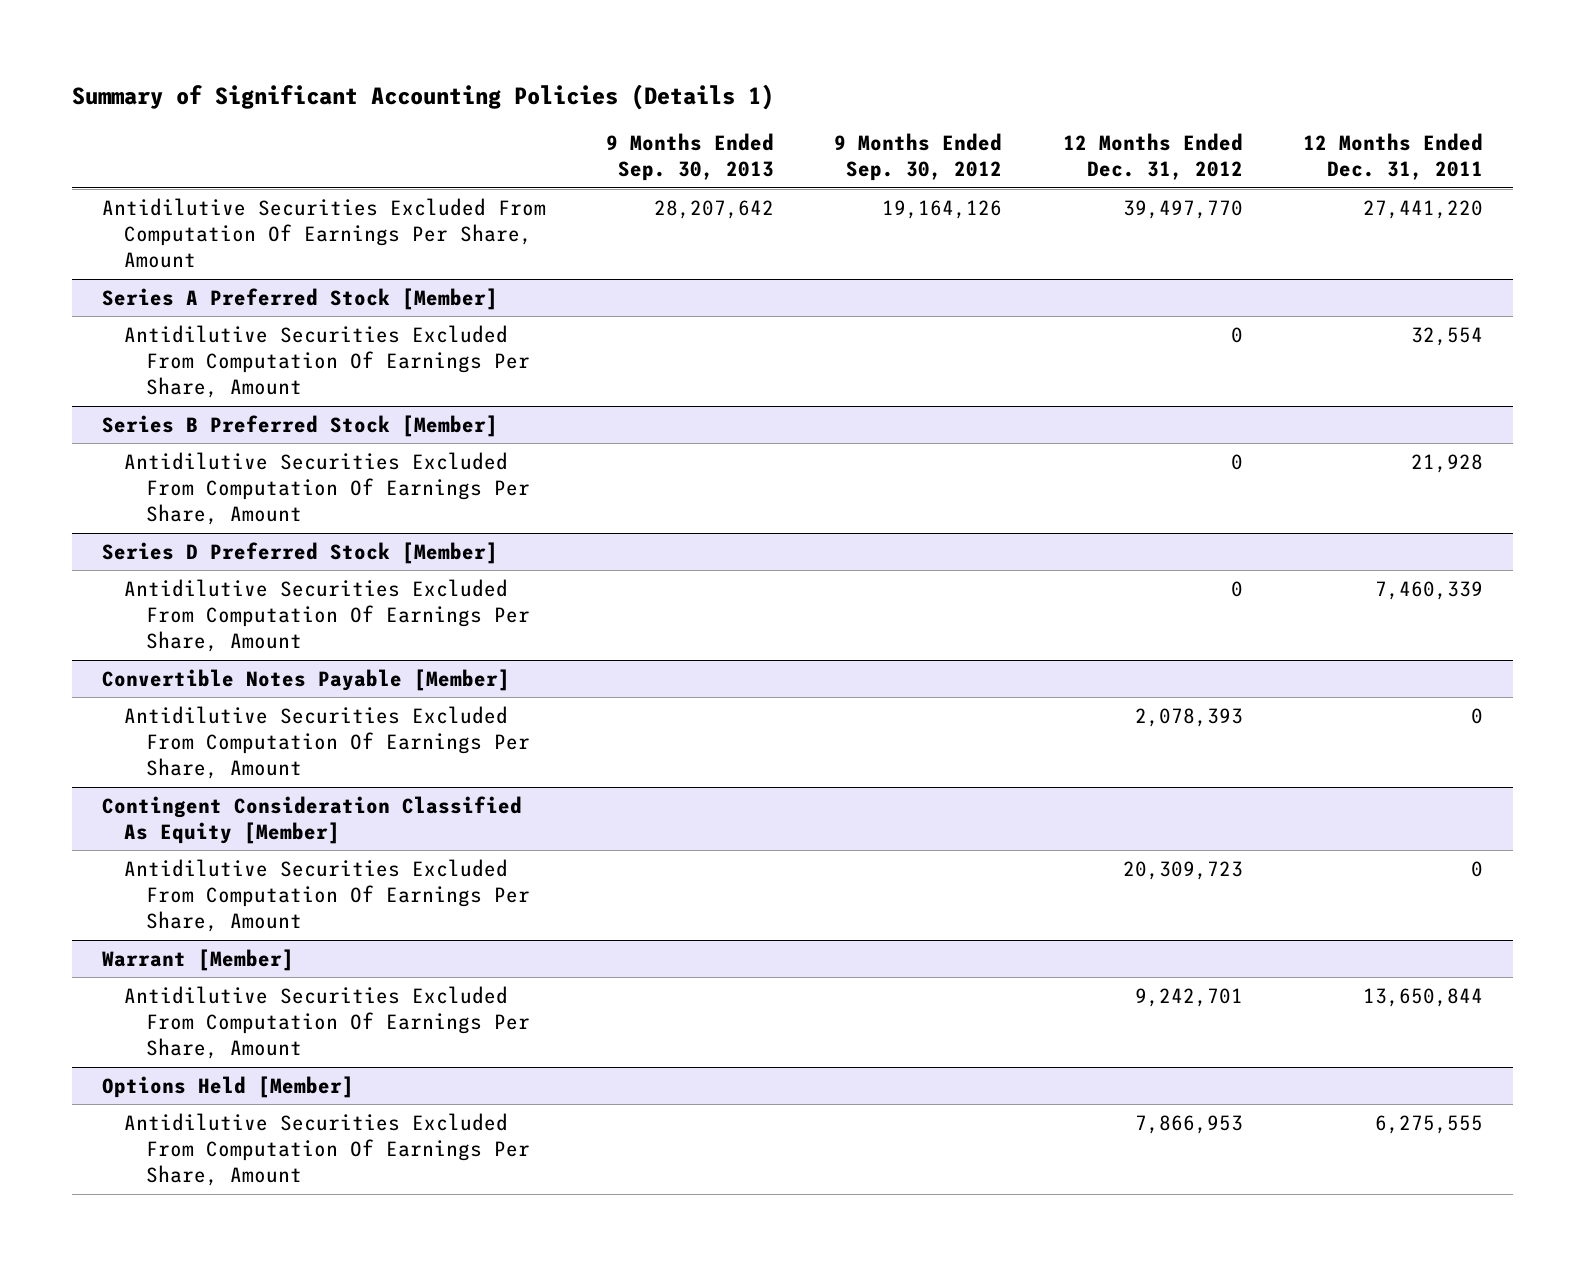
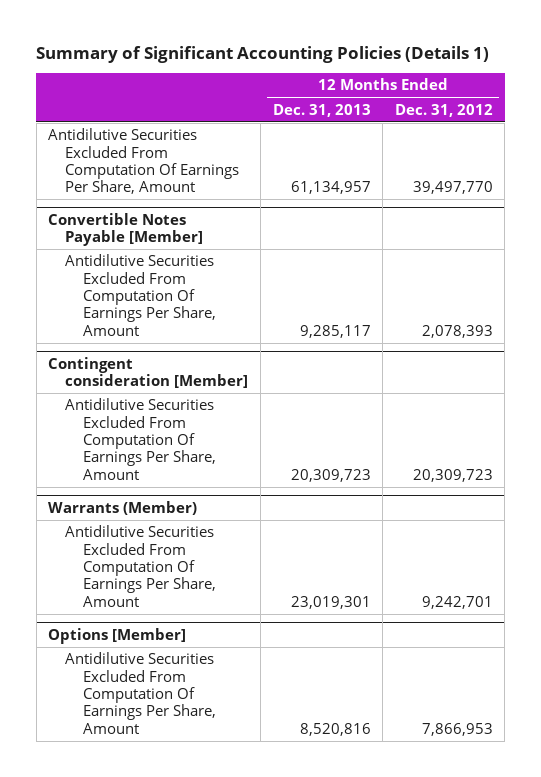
- | 9 Months Ended Sep. 30, 2013 | 9 Months Ended Sep. 30, 2012 | 12 Months Ended Dec. 31, 2012 | 12 Months Ended Dec. 31, 2011
+ | 12 Months Ended Dec. 31, 2013 | 12 Months Ended Dec. 31, 2012
- Series A Preferred Stock [Member]
- Antidilutive Securities Excluded From Computation Of Earnings Per Share, Amount | | | 0 | 32,554
- Series B Preferred Stock [Member]
- Antidilutive Securities Excluded From Computation Of Earnings Per Share, Amount | | | 0 | 21,928
- Series D Preferred Stock [Member]
- Antidilutive Securities Excluded From Computation Of Earnings Per Share, Amount | | | 0 | 7,460,339
- Contingent Consideration Classified As Equity [Member]
+ Contingent consideration [Member]
- Warrant [Member]
+ Warrants (Member)
- Options Held [Member]
+ Options [Member]

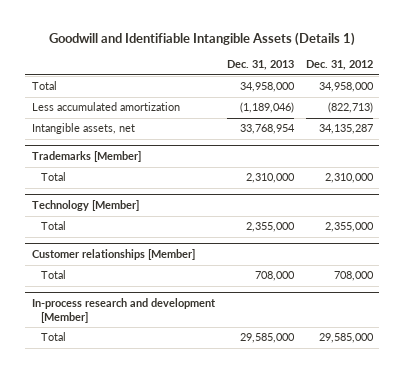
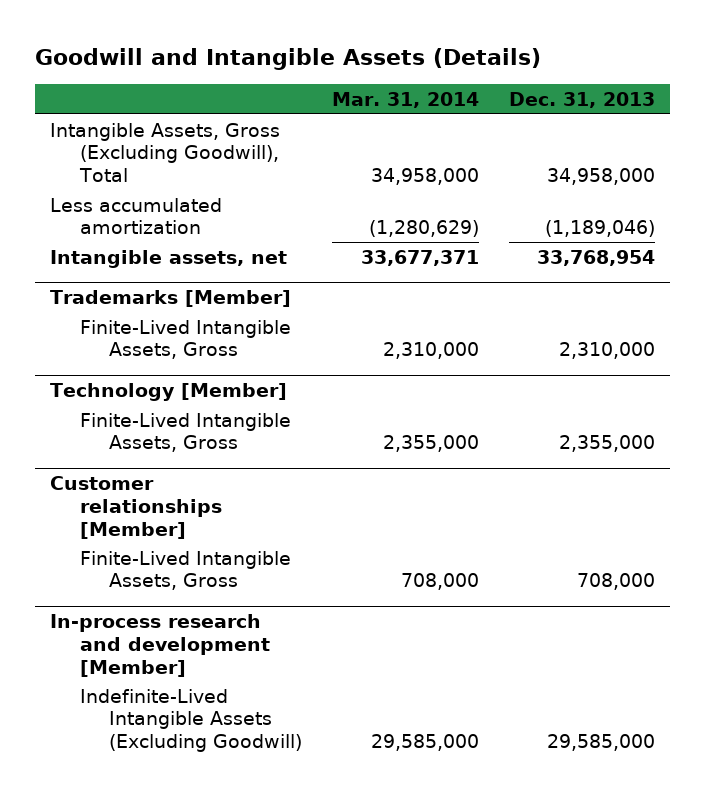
- Goodwill and Identifiable Intangible Assets (Details 1)
+ Goodwill and Intangible Assets (Details)
- | Dec. 31, 2013 | Dec. 31, 2012
+ | Mar. 31, 2014 | Dec. 31, 2013
- Total | 34,958,000 | 34,958,000
+ Intangible Assets, Gross (Excluding Goodwill), Total | 34,958,000 | 34,958,000
@ Trademarks [Member]
- Total | 2,310,000 | 2,310,000
+ Finite-Lived Intangible Assets, Gross | 2,310,000 | 2,310,000
@ Technology [Member]
- Total | 2,355,000 | 2,355,000
+ Finite-Lived Intangible Assets, Gross | 2,355,000 | 2,355,000
@ Customer relationships [Member]
- Total | 708,000 | 708,000
+ Finite-Lived Intangible Assets, Gross | 708,000 | 708,000
@ In-process research and development [Member]
- Total | 29,585,000 | 29,585,000
+ Indefinite-Lived Intangible Assets (Excluding Goodwill) | 29,585,000 | 29,585,000

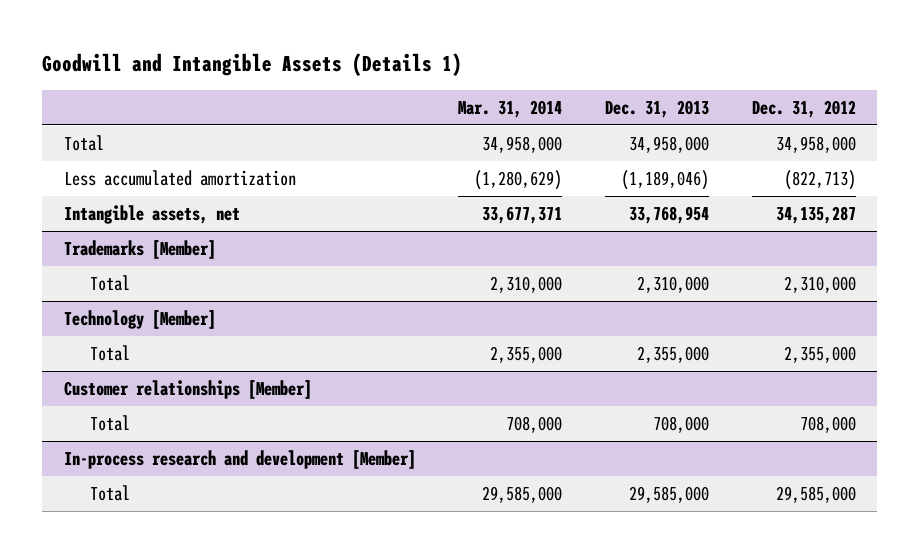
- Goodwill and Intangible Assets (Details)
+ Goodwill and Intangible Assets (Details 1)
- | Mar. 31, 2014 | Dec. 31, 2013
+ | Mar. 31, 2014 | Dec. 31, 2013 | Dec. 31, 2012
- Intangible Assets, Gross (Excluding Goodwill), Total | 34,958,000 | 34,958,000
+ Total | 34,958,000 | 34,958,000 | 34,958,000
@ Trademarks [Member]
- Finite-Lived Intangible Assets, Gross | 2,310,000 | 2,310,000
+ Total | 2,310,000 | 2,310,000 | 2,310,000
@ Technology [Member]
- Finite-Lived Intangible Assets, Gross | 2,355,000 | 2,355,000
+ Total | 2,355,000 | 2,355,000 | 2,355,000
@ Customer relationships [Member]
- Finite-Lived Intangible Assets, Gross | 708,000 | 708,000
+ Total | 708,000 | 708,000 | 708,000
@ In-process research and development [Member]
- Indefinite-Lived Intangible Assets (Excluding Goodwill) | 29,585,000 | 29,585,000
+ Total | 29,585,000 | 29,585,000 | 29,585,000

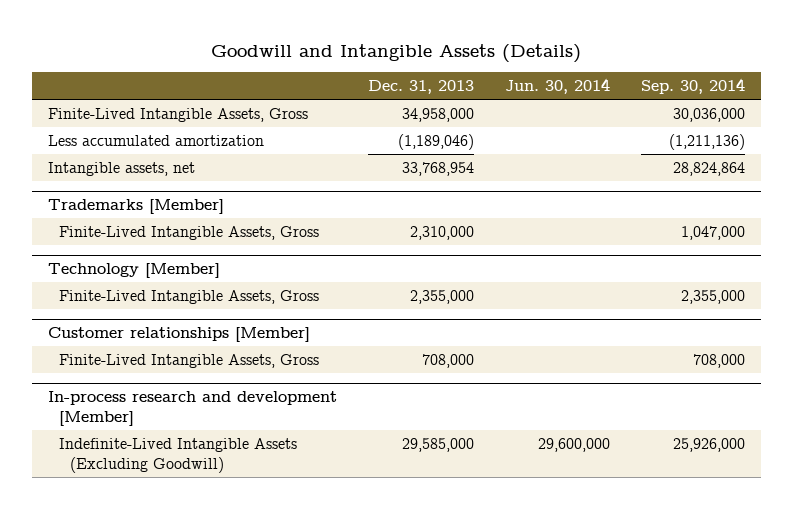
- Goodwill and Intangible Assets (Details 1)
+ Goodwill and Intangible Assets (Details)
- | Mar. 31, 2014 | Dec. 31, 2013 | Dec. 31, 2012
+ | Dec. 31, 2013 | Jun. 30, 2014 | Sep. 30, 2014
- Total | 34,958,000 | 34,958,000 | 34,958,000
+ Finite-Lived Intangible Assets, Gross | 34,958,000 | | 30,036,000
@ Trademarks [Member]
- Total | 2,310,000 | 2,310,000 | 2,310,000
+ Finite-Lived Intangible Assets, Gross | 2,310,000 | | 1,047,000
@ Technology [Member]
- Total | 2,355,000 | 2,355,000 | 2,355,000
+ Finite-Lived Intangible Assets, Gross | 2,355,000 | | 2,355,000
@ Customer relationships [Member]
- Total | 708,000 | 708,000 | 708,000
+ Finite-Lived Intangible Assets, Gross | 708,000 | | 708,000
@ In-process research and development [Member]
- Total | 29,585,000 | 29,585,000 | 29,585,000
+ Indefinite-Lived Intangible Assets (Excluding Goodwill) | 29,585,000 | 29,600,000 | 25,926,000

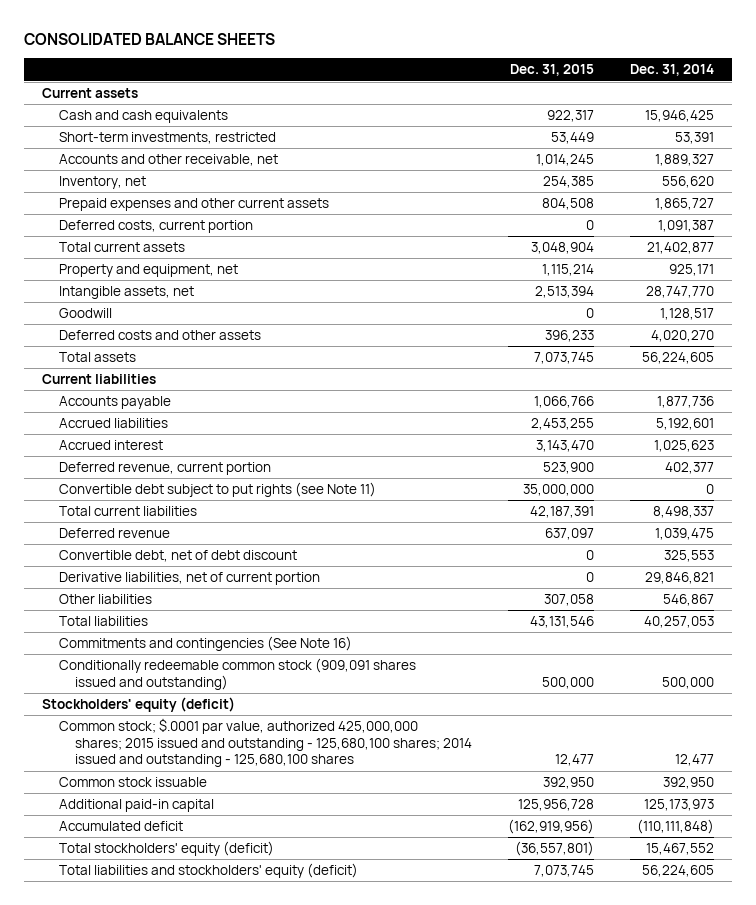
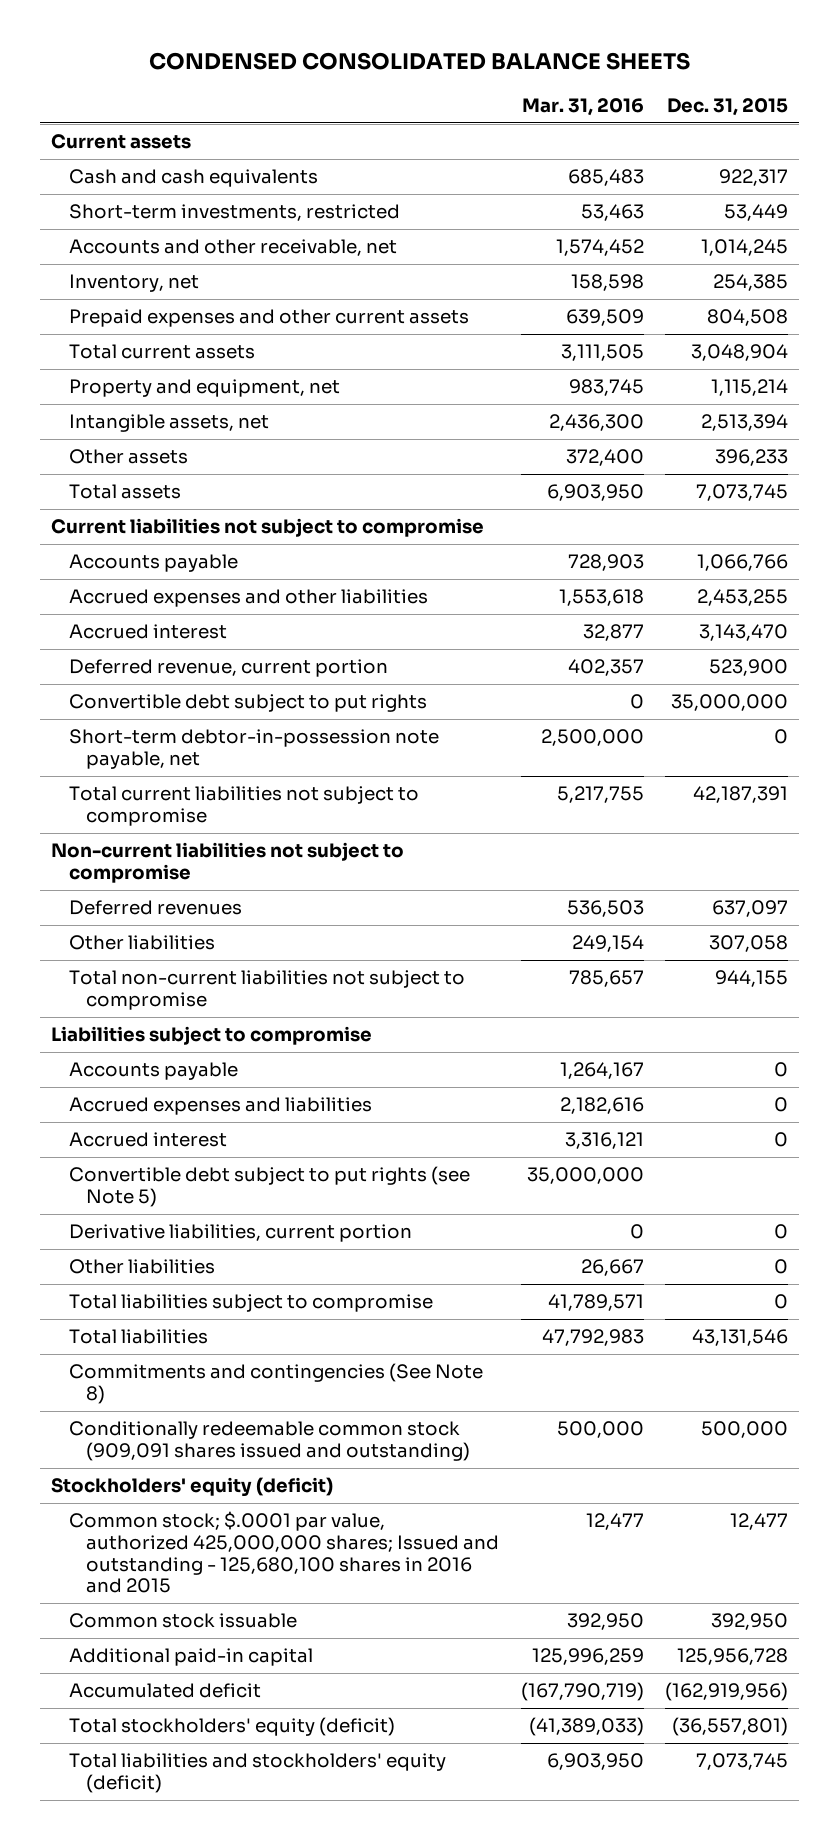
- CONSOLIDATED BALANCE SHEETS
+ CONDENSED CONSOLIDATED BALANCE SHEETS
- | Dec. 31, 2015 | Dec. 31, 2014
+ | Mar. 31, 2016 | Dec. 31, 2015
- Deferred costs, current portion | 0 | 1,091,387
- Goodwill | 0 | 1,128,517
- Deferred costs and other assets | 396,233 | 4,020,270
+ Other assets | 372,400 | 396,233
- Current liabilities
+ Current liabilities not subject to compromise
- Accrued liabilities | 2,453,255 | 5,192,601
+ Accrued expenses and other liabilities | 1,553,618 | 2,453,255
- Convertible debt subject to put rights (see Note 11) | 35,000,000 | 0
- Total current liabilities | 42,187,391 | 8,498,337
- Deferred revenue | 637,097 | 1,039,475
- Convertible debt, net of debt discount | 0 | 325,553
- Derivative liabilities, net of current portion | 0 | 29,846,821
+ Convertible debt subject to put rights | 0 | 35,000,000
+ Short-term debtor-in-possession note payable, net | 2,500,000 | 0
+ Total current liabilities not subject to compromise | 5,217,755 | 42,187,391
+ Non-current liabilities not subject to compromise
+ Deferred revenues | 536,503 | 637,097
+ Total non-current liabilities not subject to compromise | 785,657 | 944,155
+ Liabilities subject to compromise
+ Accounts payable | 1,264,167 | 0
+ Accrued expenses and liabilities | 2,182,616 | 0
+ Accrued interest | 3,316,121 | 0
+ Convertible debt subject to put rights (see Note 5) | 35,000,000 |
+ Derivative liabilities, current portion | 0 | 0
+ Other liabilities | 26,667 | 0
+ Total liabilities subject to compromise | 41,789,571 | 0
- Commitments and contingencies (See Note 16)
+ Commitments and contingencies (See Note 8)
- Common stock; $.0001 par value, authorized 425,000,000 shares; 2015 issued and outstanding - 125,680,100 shares; 2014 issued and outstanding - 125,680,100 shares | 12,477 | 12,477
+ Common stock; $.0001 par value, authorized 425,000,000 shares; Issued and outstanding - 125,680,100 shares in 2016 and 2015 | 12,477 | 12,477

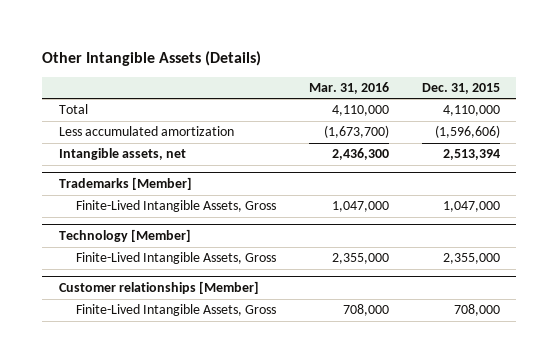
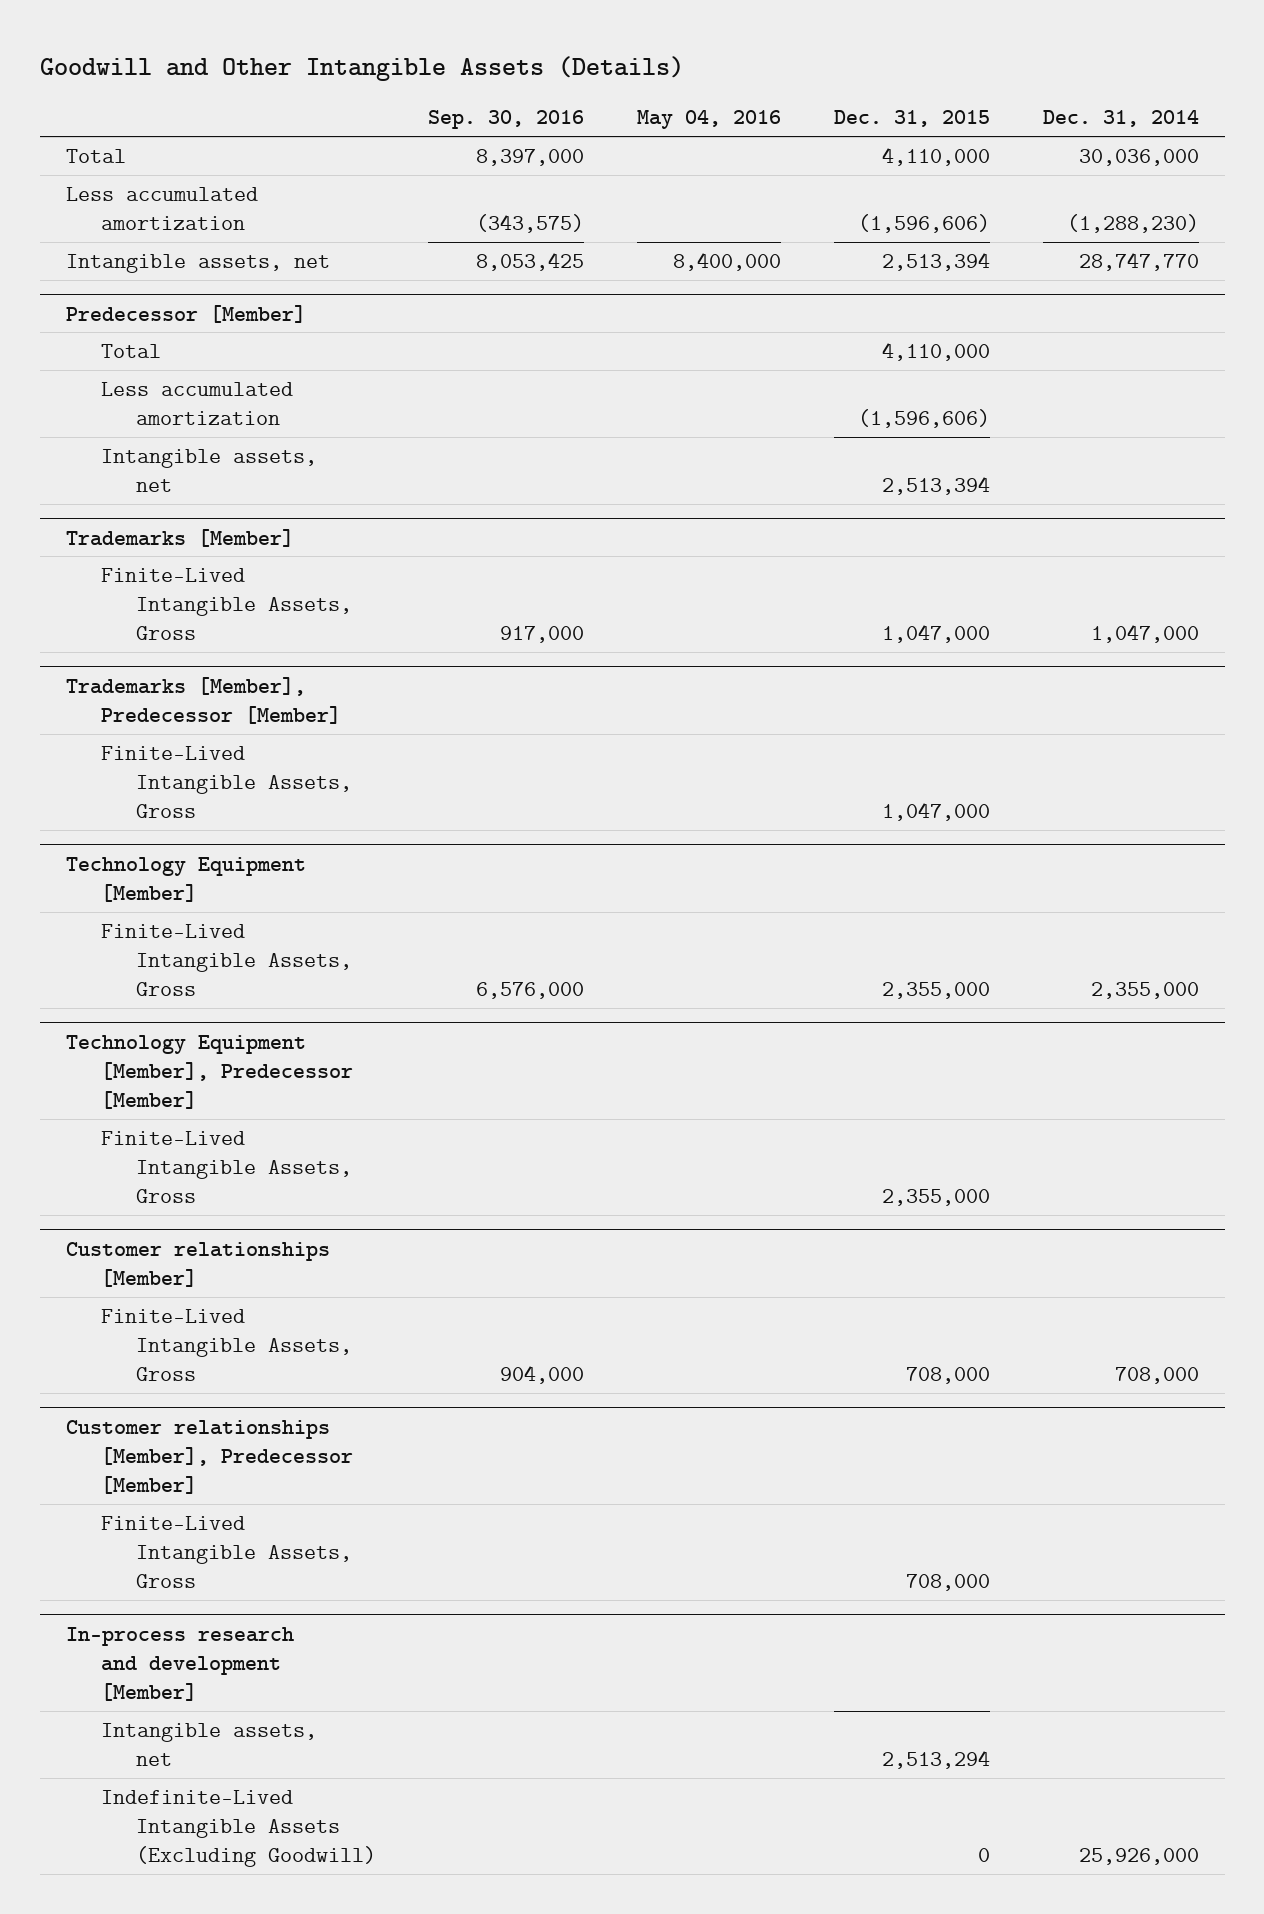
- Other Intangible Assets (Details)
+ Goodwill and Other Intangible Assets (Details)
- | Mar. 31, 2016 | Dec. 31, 2015
+ | Sep. 30, 2016 | May 04, 2016 | Dec. 31, 2015 | Dec. 31, 2014
+ Predecessor [Member]
+ Total | | | 4,110,000 |
+ Less accumulated amortization | | | (1,596,606) |
+ Intangible assets, net | | | 2,513,394 |
- Technology [Member]
+ Trademarks [Member], Predecessor [Member]
+ Finite-Lived Intangible Assets, Gross | | | 1,047,000 |
+ Technology Equipment [Member]
+ Technology Equipment [Member], Predecessor [Member]
+ Finite-Lived Intangible Assets, Gross | | | 2,355,000 |
+ Customer relationships [Member], Predecessor [Member]
+ Finite-Lived Intangible Assets, Gross | | | 708,000 |
+ In-process research and development [Member]
+ Intangible assets, net | | | 2,513,294 |
+ Indefinite-Lived Intangible Assets (Excluding Goodwill) | | | 0 | 25,926,000

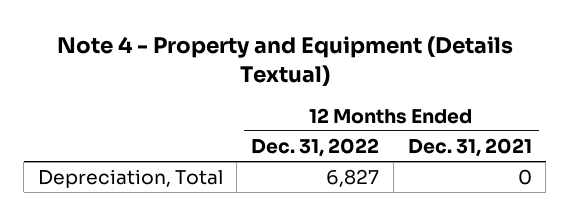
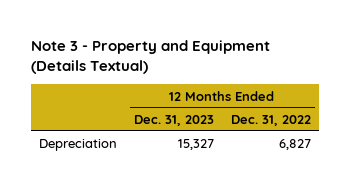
- Note 4 - Property and Equipment (Details Textual)
+ Note 3 - Property and Equipment (Details Textual)
- | 12 Months Ended Dec. 31, 2022 | 12 Months Ended Dec. 31, 2021
+ | 12 Months Ended Dec. 31, 2023 | 12 Months Ended Dec. 31, 2022
- Depreciation, Total | 6,827 | 0
+ Depreciation | 15,327 | 6,827

